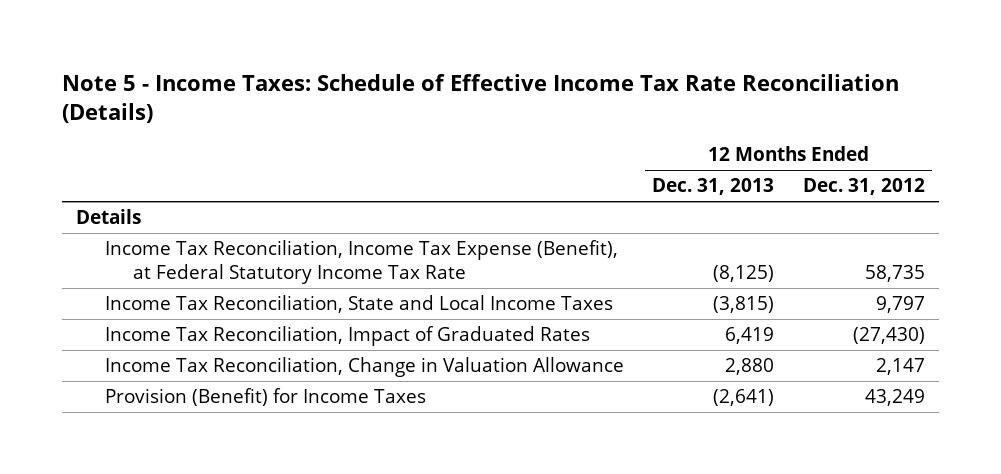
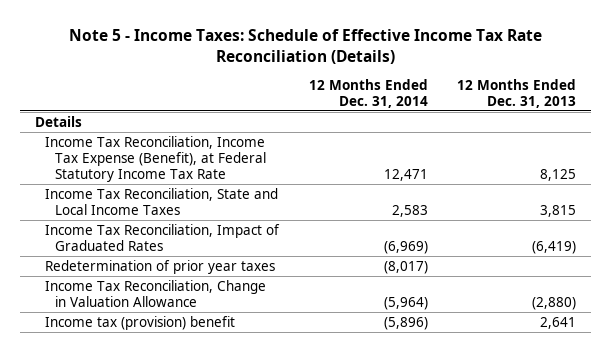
- | 12 Months Ended Dec. 31, 2013 | 12 Months Ended Dec. 31, 2012
+ | 12 Months Ended Dec. 31, 2014 | 12 Months Ended Dec. 31, 2013
- Income Tax Reconciliation, Income Tax Expense (Benefit), at Federal Statutory Income Tax Rate | (8,125) | 58,735
- Income Tax Reconciliation, State and Local Income Taxes | (3,815) | 9,797
- Income Tax Reconciliation, Impact of Graduated Rates | 6,419 | (27,430)
- Income Tax Reconciliation, Change in Valuation Allowance | 2,880 | 2,147
- Provision (Benefit) for Income Taxes | (2,641) | 43,249
+ Income Tax Reconciliation, Income Tax Expense (Benefit), at Federal Statutory Income Tax Rate | 12,471 | 8,125
+ Income Tax Reconciliation, State and Local Income Taxes | 2,583 | 3,815
+ Income Tax Reconciliation, Impact of Graduated Rates | (6,969) | (6,419)
+ Redetermination of prior year taxes | (8,017) |
+ Income Tax Reconciliation, Change in Valuation Allowance | (5,964) | (2,880)
+ Income tax (provision) benefit | (5,896) | 2,641

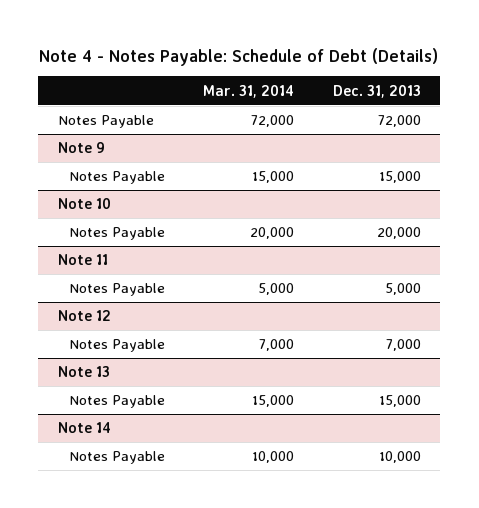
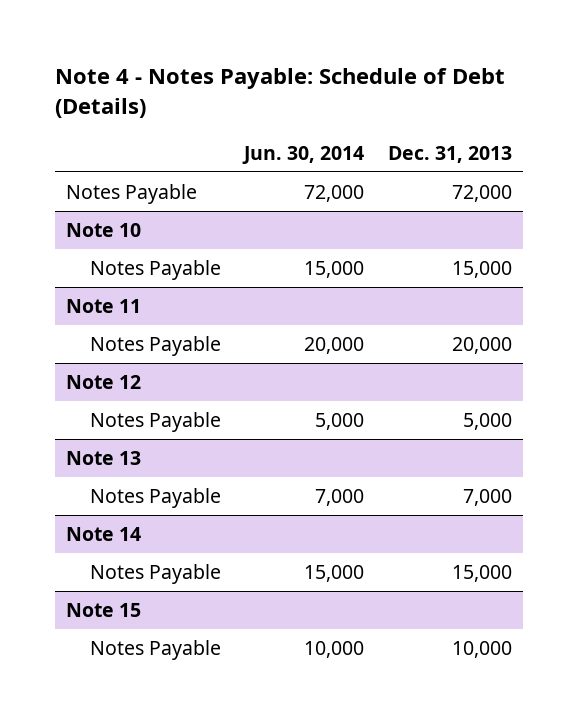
- | Mar. 31, 2014 | Dec. 31, 2013
+ | Jun. 30, 2014 | Dec. 31, 2013
- Note 9
- Notes Payable | 15,000 | 15,000
@ Note 10
- Notes Payable | 20,000 | 20,000
+ Notes Payable | 15,000 | 15,000
@ Note 11
- Notes Payable | 5,000 | 5,000
+ Notes Payable | 20,000 | 20,000
@ Note 12
- Notes Payable | 7,000 | 7,000
+ Notes Payable | 5,000 | 5,000
@ Note 13
- Notes Payable | 15,000 | 15,000
+ Notes Payable | 7,000 | 7,000
@ Note 14
+ Notes Payable | 15,000 | 15,000
+ Note 15

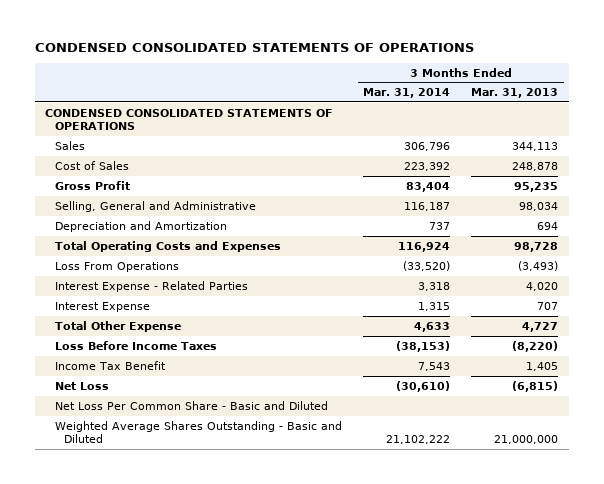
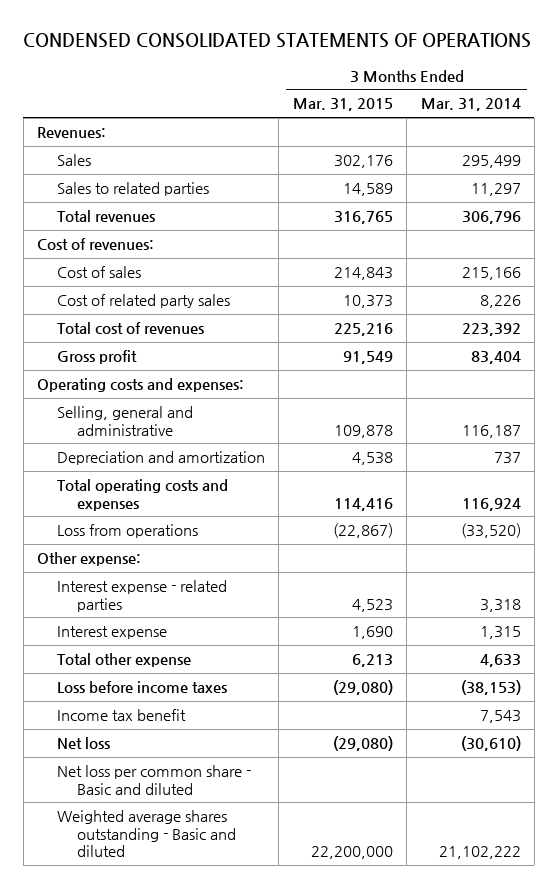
- | 3 Months Ended Mar. 31, 2014 | 3 Months Ended Mar. 31, 2013
+ | 3 Months Ended Mar. 31, 2015 | 3 Months Ended Mar. 31, 2014
- CONDENSED CONSOLIDATED STATEMENTS OF OPERATIONS
- Sales | 306,796 | 344,113
- Cost of Sales | 223,392 | 248,878
- Gross Profit | 83,404 | 95,235
- Selling, General and Administrative | 116,187 | 98,034
- Depreciation and Amortization | 737 | 694
- Total Operating Costs and Expenses | 116,924 | 98,728
- Loss From Operations | (33,520) | (3,493)
- Interest Expense - Related Parties | 3,318 | 4,020
- Interest Expense | 1,315 | 707
- Total Other Expense | 4,633 | 4,727
- Loss Before Income Taxes | (38,153) | (8,220)
- Income Tax Benefit | 7,543 | 1,405
- Net Loss | (30,610) | (6,815)
- Net Loss Per Common Share - Basic and Diluted
- Weighted Average Shares Outstanding - Basic and Diluted | 21,102,222 | 21,000,000
+ Revenues:
+ Sales | 302,176 | 295,499
+ Sales to related parties | 14,589 | 11,297
+ Total revenues | 316,765 | 306,796
+ Cost of revenues:
+ Cost of sales | 214,843 | 215,166
+ Cost of related party sales | 10,373 | 8,226
+ Total cost of revenues | 225,216 | 223,392
+ Gross profit | 91,549 | 83,404
+ Operating costs and expenses:
+ Selling, general and administrative | 109,878 | 116,187
+ Depreciation and amortization | 4,538 | 737
+ Total operating costs and expenses | 114,416 | 116,924
+ Loss from operations | (22,867) | (33,520)
+ Other expense:
+ Interest expense - related parties | 4,523 | 3,318
+ Interest expense | 1,690 | 1,315
+ Total other expense | 6,213 | 4,633
+ Loss before income taxes | (29,080) | (38,153)
+ Income tax benefit | | 7,543
+ Net loss | (29,080) | (30,610)
+ Net loss per common share - Basic and diluted
+ Weighted average shares outstanding - Basic and diluted | 22,200,000 | 21,102,222

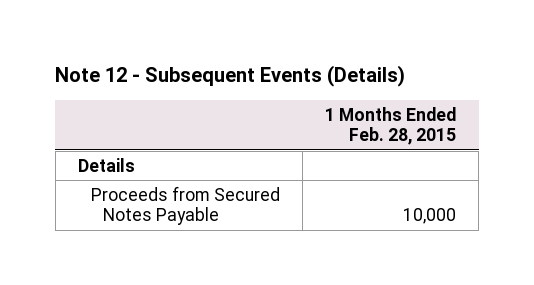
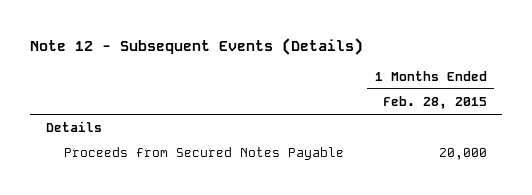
- Proceeds from Secured Notes Payable | 10,000
+ Proceeds from Secured Notes Payable | 20,000

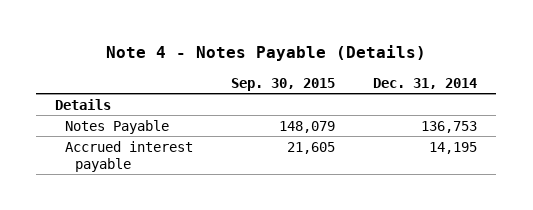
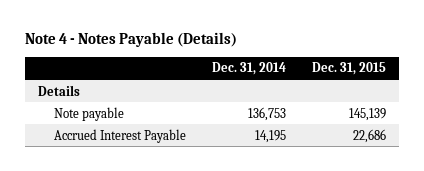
- | Sep. 30, 2015 | Dec. 31, 2014
+ | Dec. 31, 2014 | Dec. 31, 2015
- Notes Payable | 148,079 | 136,753
- Accrued interest payable | 21,605 | 14,195
+ Note payable | 136,753 | 145,139
+ Accrued Interest Payable | 14,195 | 22,686

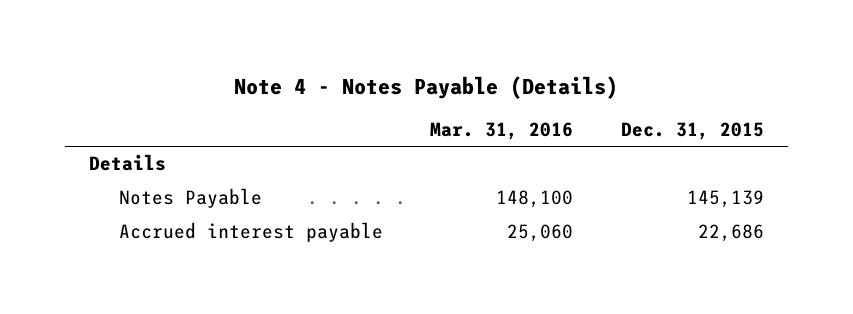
- | Dec. 31, 2014 | Dec. 31, 2015
+ | Mar. 31, 2016 | Dec. 31, 2015
- Note payable | 136,753 | 145,139
- Accrued Interest Payable | 14,195 | 22,686
+ Notes Payable | 148,100 | 145,139
+ Accrued interest payable | 25,060 | 22,686

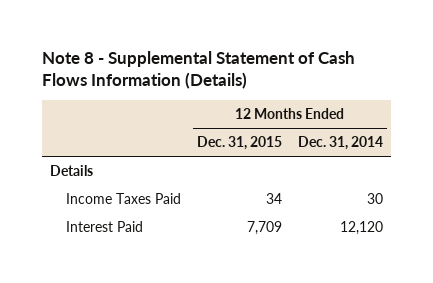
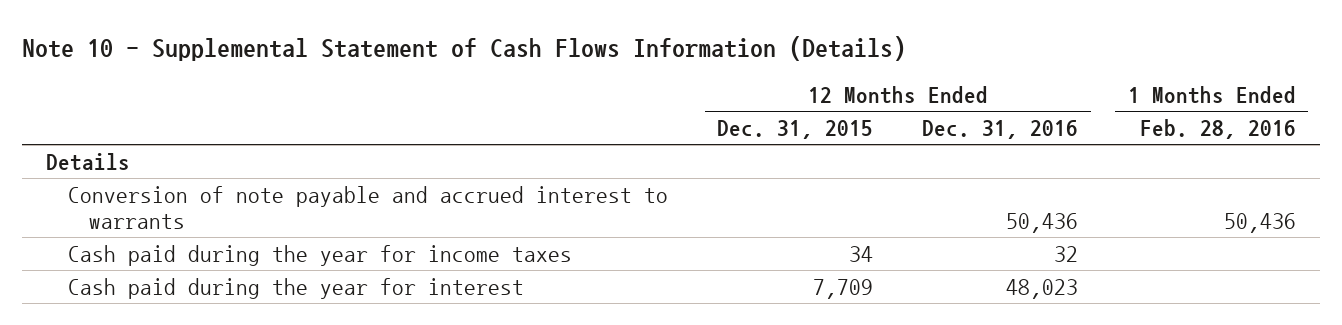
- Note 8 - Supplemental Statement of Cash Flows Information (Details)
+ Note 10 - Supplemental Statement of Cash Flows Information (Details)
- | 12 Months Ended Dec. 31, 2015 | 12 Months Ended Dec. 31, 2014
+ | 12 Months Ended Dec. 31, 2015 | 12 Months Ended Dec. 31, 2016 | 1 Months Ended Feb. 28, 2016
- Income Taxes Paid | 34 | 30
- Interest Paid | 7,709 | 12,120
+ Conversion of note payable and accrued interest to warrants | | 50,436 | 50,436
+ Cash paid during the year for income taxes | 34 | 32 |
+ Cash paid during the year for interest | 7,709 | 48,023 |

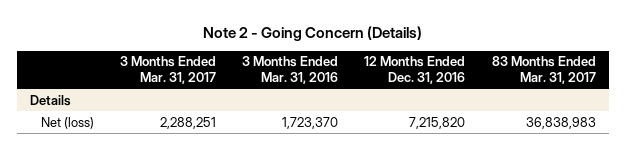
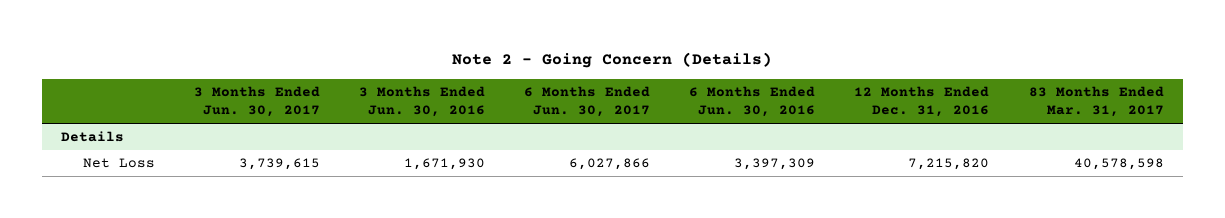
- | 3 Months Ended Mar. 31, 2017 | 3 Months Ended Mar. 31, 2016 | 12 Months Ended Dec. 31, 2016 | 83 Months Ended Mar. 31, 2017
+ | 3 Months Ended Jun. 30, 2017 | 3 Months Ended Jun. 30, 2016 | 6 Months Ended Jun. 30, 2017 | 6 Months Ended Jun. 30, 2016 | 12 Months Ended Dec. 31, 2016 | 83 Months Ended Mar. 31, 2017
- Net (loss) | 2,288,251 | 1,723,370 | 7,215,820 | 36,838,983
+ Net Loss | 3,739,615 | 1,671,930 | 6,027,866 | 3,397,309 | 7,215,820 | 40,578,598

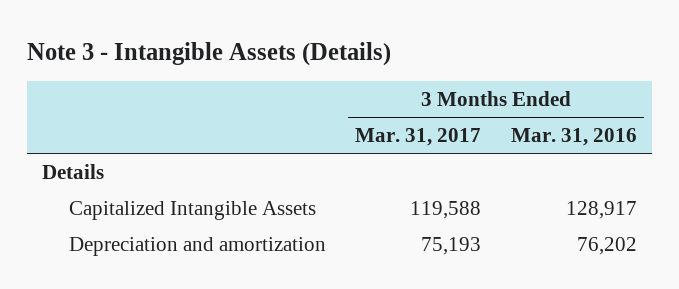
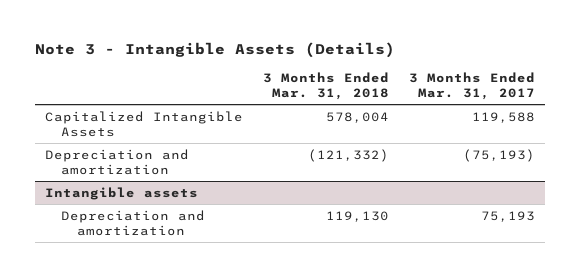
- | 3 Months Ended Mar. 31, 2017 | 3 Months Ended Mar. 31, 2016
+ | 3 Months Ended Mar. 31, 2018 | 3 Months Ended Mar. 31, 2017
- Details
+ Depreciation and amortization | (121,332) | (75,193)
+ Intangible assets

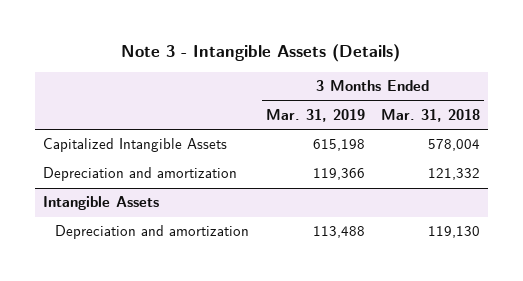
- | 3 Months Ended Mar. 31, 2018 | 3 Months Ended Mar. 31, 2017
+ | 3 Months Ended Mar. 31, 2019 | 3 Months Ended Mar. 31, 2018
- Depreciation and amortization | (121,332) | (75,193)
- Intangible assets
+ Depreciation and amortization | 119,366 | 121,332
+ Intangible Assets

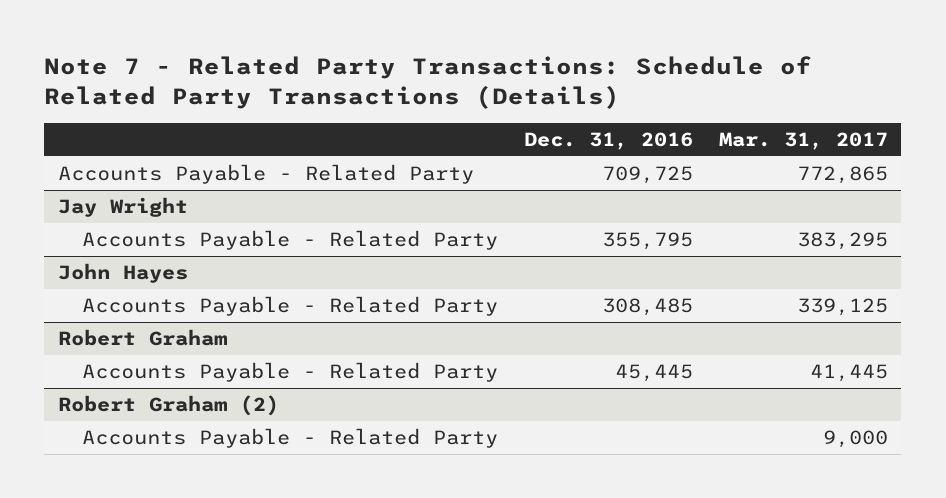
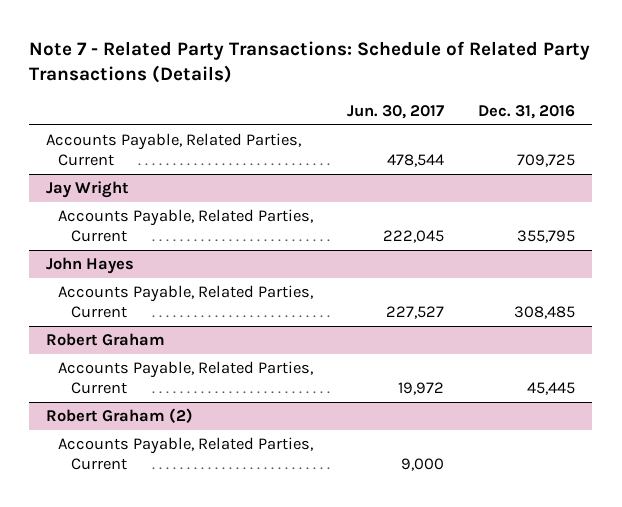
- | Dec. 31, 2016 | Mar. 31, 2017
+ | Jun. 30, 2017 | Dec. 31, 2016
- Accounts Payable - Related Party | 709,725 | 772,865
+ Accounts Payable, Related Parties, Current | 478,544 | 709,725
@ Jay Wright
- Accounts Payable - Related Party | 355,795 | 383,295
+ Accounts Payable, Related Parties, Current | 222,045 | 355,795
@ John Hayes
- Accounts Payable - Related Party | 308,485 | 339,125
+ Accounts Payable, Related Parties, Current | 227,527 | 308,485
@ Robert Graham
- Accounts Payable - Related Party | 45,445 | 41,445
+ Accounts Payable, Related Parties, Current | 19,972 | 45,445
@ Robert Graham (2)
- Accounts Payable - Related Party | | 9,000
+ Accounts Payable, Related Parties, Current | 9,000 |

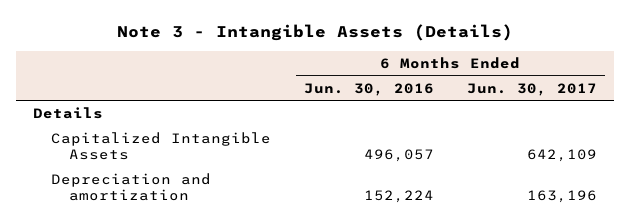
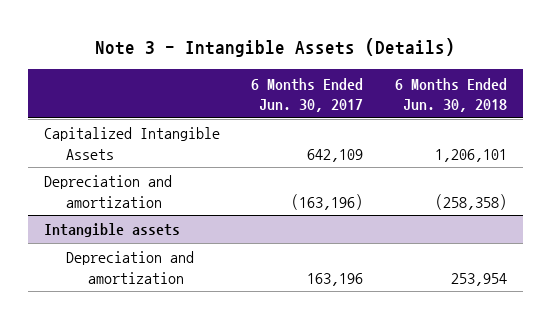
- | 6 Months Ended Jun. 30, 2016 | 6 Months Ended Jun. 30, 2017
+ | 6 Months Ended Jun. 30, 2017 | 6 Months Ended Jun. 30, 2018
- Details
+ Depreciation and amortization | (163,196) | (258,358)
+ Intangible assets

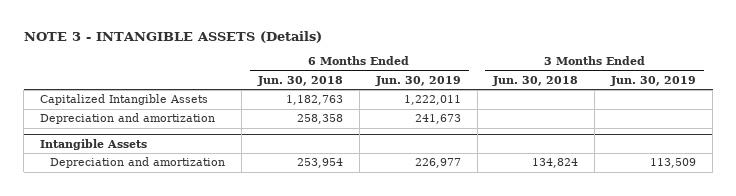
- Note 3 - Intangible Assets (Details)
+ NOTE 3 - INTANGIBLE ASSETS (Details)
- | 6 Months Ended Jun. 30, 2017 | 6 Months Ended Jun. 30, 2018
+ | 6 Months Ended Jun. 30, 2018 | 6 Months Ended Jun. 30, 2019 | 3 Months Ended Jun. 30, 2018 | 3 Months Ended Jun. 30, 2019
- Capitalized Intangible Assets | 642,109 | 1,206,101
- Depreciation and amortization | (163,196) | (258,358)
- Intangible assets
+ Capitalized Intangible Assets | 1,182,763 | 1,222,011 | |
+ Depreciation and amortization | 258,358 | 241,673 | |
+ Intangible Assets

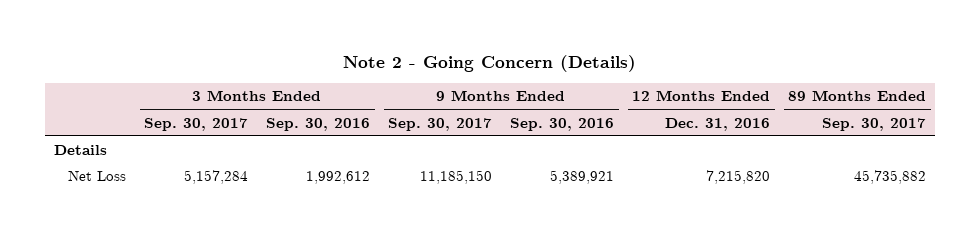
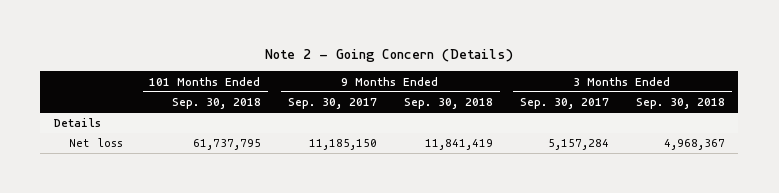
- | 3 Months Ended Sep. 30, 2017 | 3 Months Ended Sep. 30, 2016 | 9 Months Ended Sep. 30, 2017 | 9 Months Ended Sep. 30, 2016 | 12 Months Ended Dec. 31, 2016 | 89 Months Ended Sep. 30, 2017
+ | 101 Months Ended Sep. 30, 2018 | 9 Months Ended Sep. 30, 2017 | 9 Months Ended Sep. 30, 2018 | 3 Months Ended Sep. 30, 2017 | 3 Months Ended Sep. 30, 2018
- Net Loss | 5,157,284 | 1,992,612 | 11,185,150 | 5,389,921 | 7,215,820 | 45,735,882
+ Net loss | 61,737,795 | 11,185,150 | 11,841,419 | 5,157,284 | 4,968,367

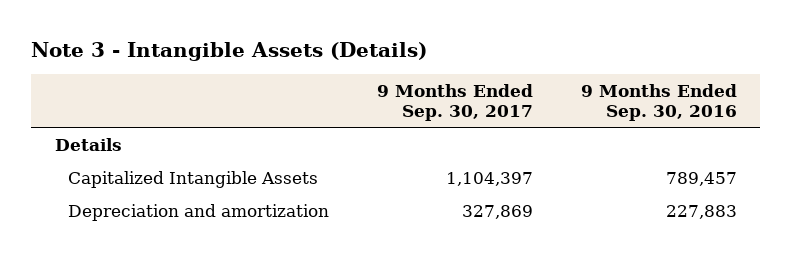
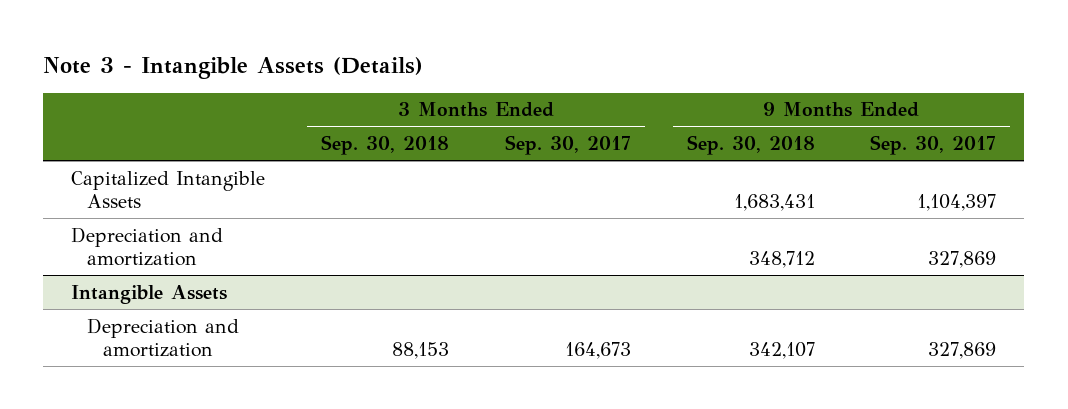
- | 9 Months Ended Sep. 30, 2017 | 9 Months Ended Sep. 30, 2016
+ | 3 Months Ended Sep. 30, 2018 | 3 Months Ended Sep. 30, 2017 | 9 Months Ended Sep. 30, 2018 | 9 Months Ended Sep. 30, 2017
- Details
+ Intangible Assets
+ Depreciation and amortization | 88,153 | 164,673 | 342,107 | 327,869

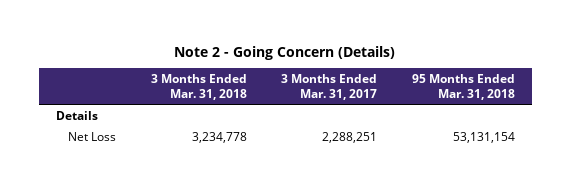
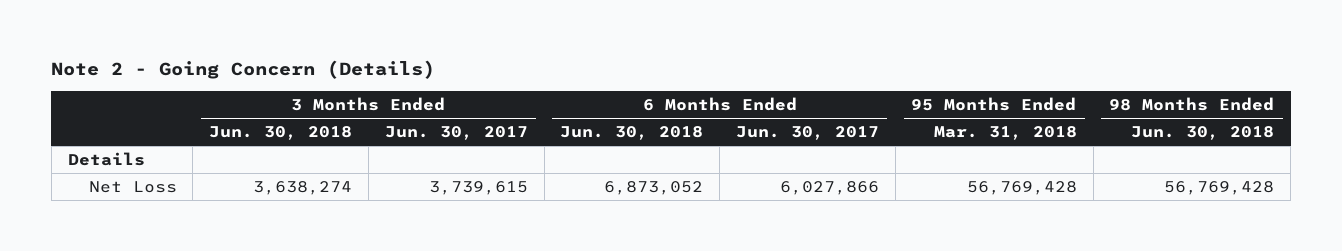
- | 3 Months Ended Mar. 31, 2018 | 3 Months Ended Mar. 31, 2017 | 95 Months Ended Mar. 31, 2018
+ | 3 Months Ended Jun. 30, 2018 | 3 Months Ended Jun. 30, 2017 | 6 Months Ended Jun. 30, 2018 | 6 Months Ended Jun. 30, 2017 | 95 Months Ended Mar. 31, 2018 | 98 Months Ended Jun. 30, 2018
- Net Loss | 3,234,778 | 2,288,251 | 53,131,154
+ Net Loss | 3,638,274 | 3,739,615 | 6,873,052 | 6,027,866 | 56,769,428 | 56,769,428

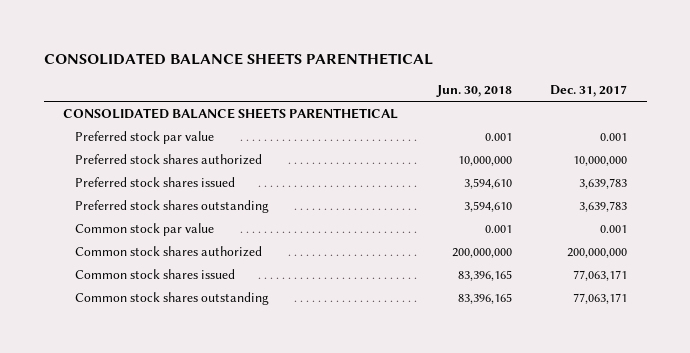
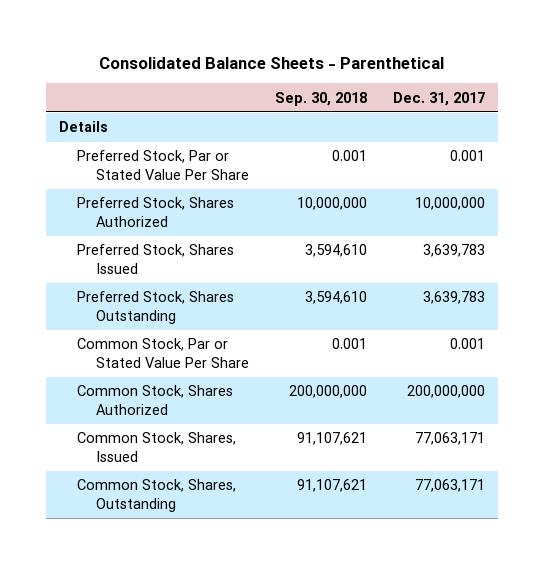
- CONSOLIDATED BALANCE SHEETS PARENTHETICAL
+ Consolidated Balance Sheets - Parenthetical
- | Jun. 30, 2018 | Dec. 31, 2017
+ | Sep. 30, 2018 | Dec. 31, 2017
- CONSOLIDATED BALANCE SHEETS PARENTHETICAL
- Preferred stock par value | 0.001 | 0.001
- Preferred stock shares authorized | 10,000,000 | 10,000,000
- Preferred stock shares issued | 3,594,610 | 3,639,783
- Preferred stock shares outstanding | 3,594,610 | 3,639,783
- Common stock par value | 0.001 | 0.001
- Common stock shares authorized | 200,000,000 | 200,000,000
- Common stock shares issued | 83,396,165 | 77,063,171
- Common stock shares outstanding | 83,396,165 | 77,063,171
+ Details
+ Preferred Stock, Par or Stated Value Per Share | 0.001 | 0.001
+ Preferred Stock, Shares Authorized | 10,000,000 | 10,000,000
+ Preferred Stock, Shares Issued | 3,594,610 | 3,639,783
+ Preferred Stock, Shares Outstanding | 3,594,610 | 3,639,783
+ Common Stock, Par or Stated Value Per Share | 0.001 | 0.001
+ Common Stock, Shares Authorized | 200,000,000 | 200,000,000
+ Common Stock, Shares, Issued | 91,107,621 | 77,063,171
+ Common Stock, Shares, Outstanding | 91,107,621 | 77,063,171

